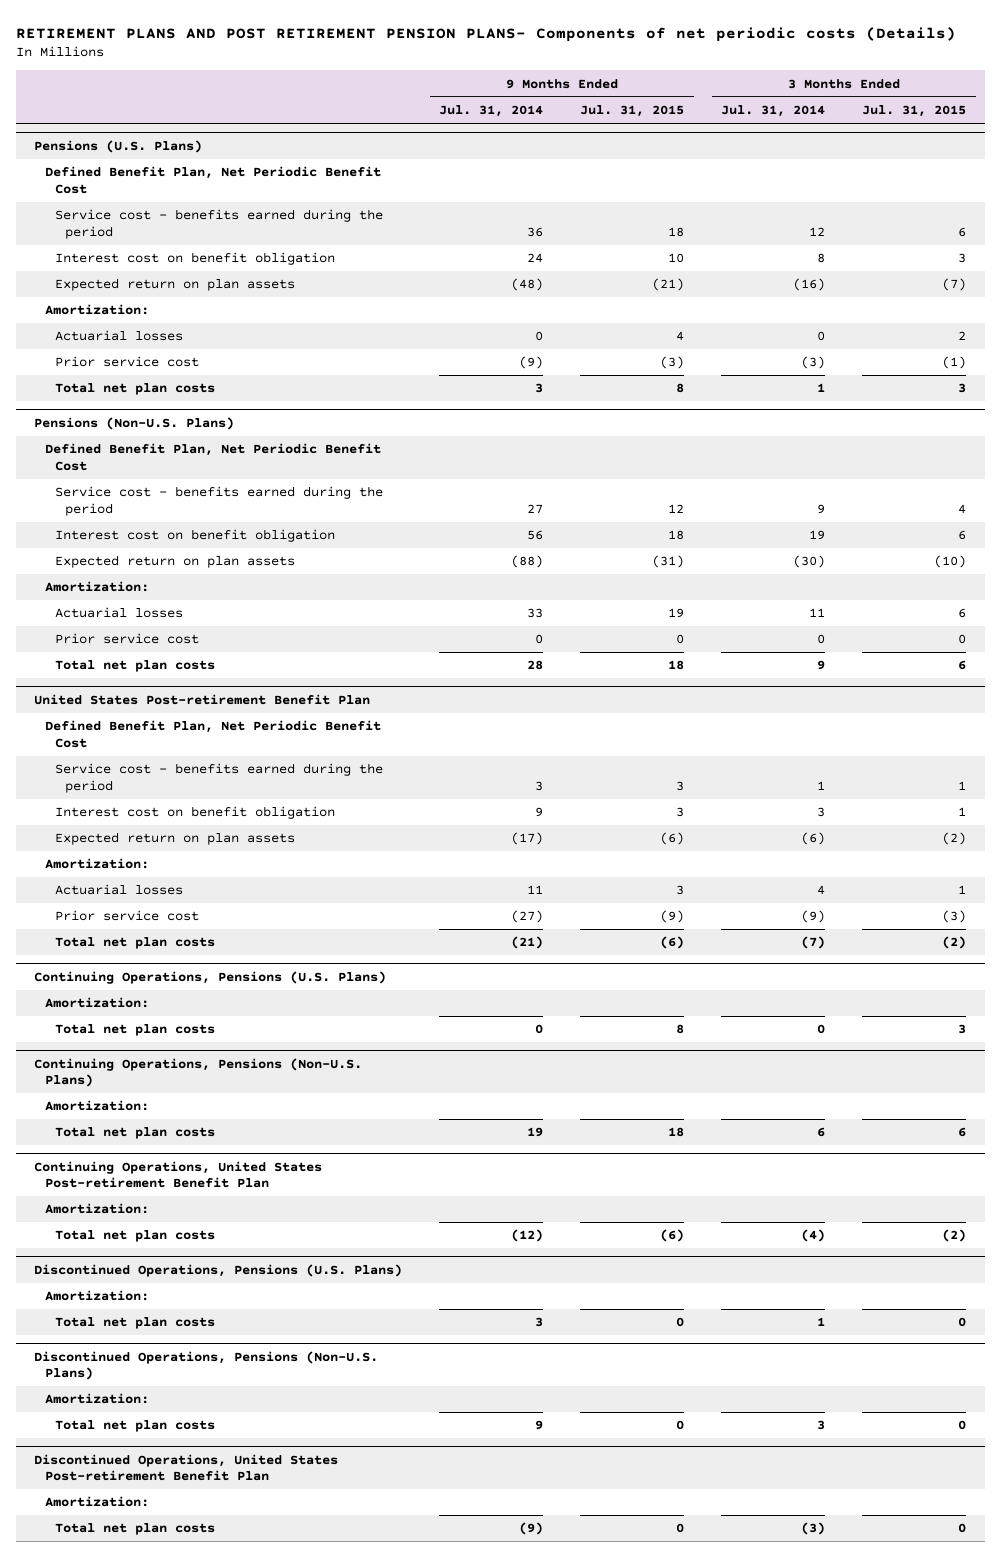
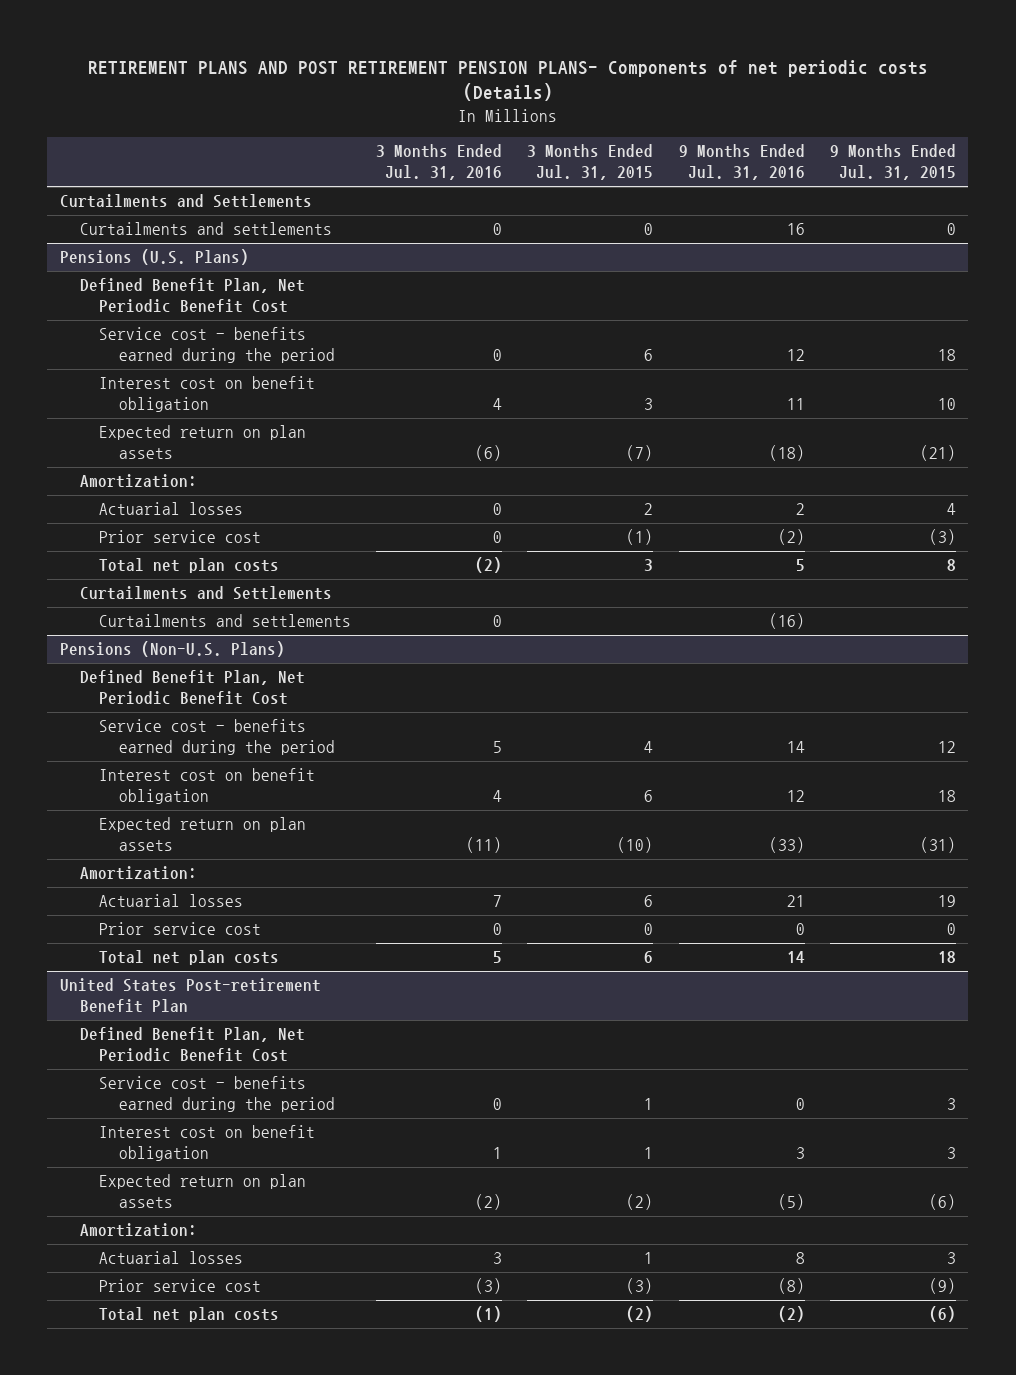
- | 9 Months Ended Jul. 31, 2014 | 9 Months Ended Jul. 31, 2015 | 3 Months Ended Jul. 31, 2014 | 3 Months Ended Jul. 31, 2015
+ | 3 Months Ended Jul. 31, 2016 | 3 Months Ended Jul. 31, 2015 | 9 Months Ended Jul. 31, 2016 | 9 Months Ended Jul. 31, 2015
+ Curtailments and Settlements
+ Curtailments and settlements | 0 | 0 | 16 | 0
@ Pensions (U.S. Plans)
+ Curtailments and Settlements
+ Curtailments and settlements | 0 | | (16) |
- Continuing Operations, Pensions (U.S. Plans)
- Amortization:
- Total net plan costs | 0 | 8 | 0 | 3
- Continuing Operations, Pensions (Non-U.S. Plans)
- Amortization:
- Total net plan costs | 19 | 18 | 6 | 6
- Continuing Operations, United States Post-retirement Benefit Plan
- Amortization:
- Total net plan costs | (12) | (6) | (4) | (2)
- Discontinued Operations, Pensions (U.S. Plans)
- Amortization:
- Total net plan costs | 3 | 0 | 1 | 0
- Discontinued Operations, Pensions (Non-U.S. Plans)
- Amortization:
- Total net plan costs | 9 | 0 | 3 | 0
- Discontinued Operations, United States Post-retirement Benefit Plan
- Amortization:
- Total net plan costs | (9) | 0 | (3) | 0

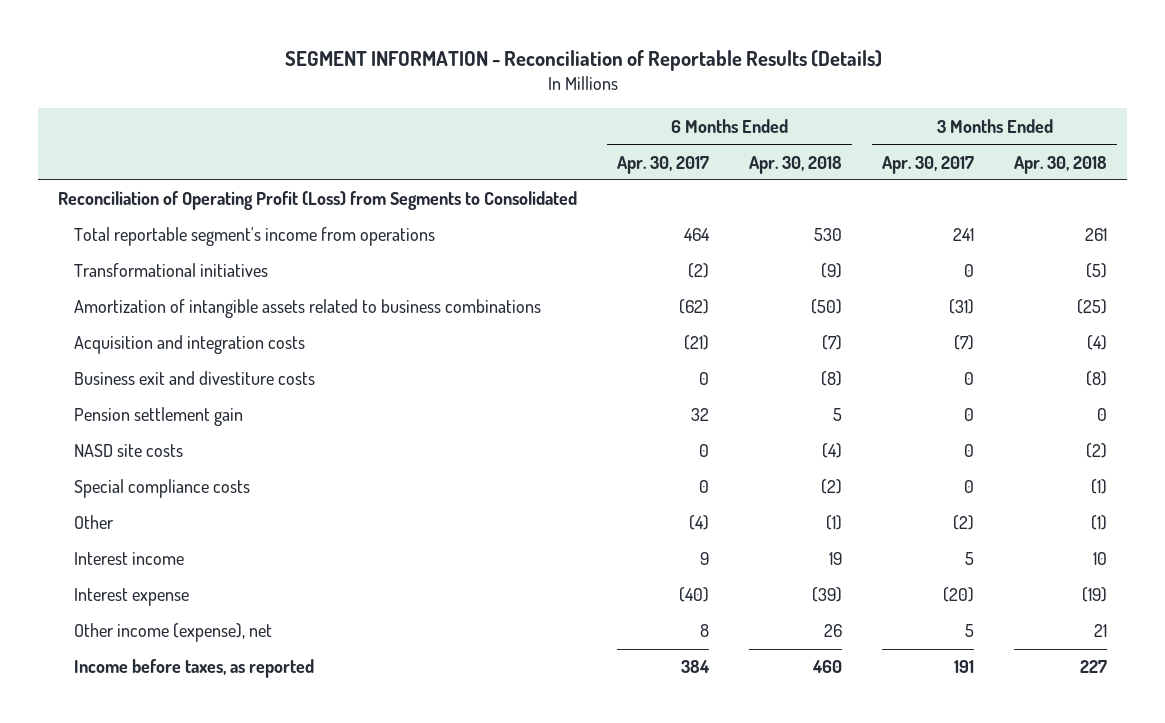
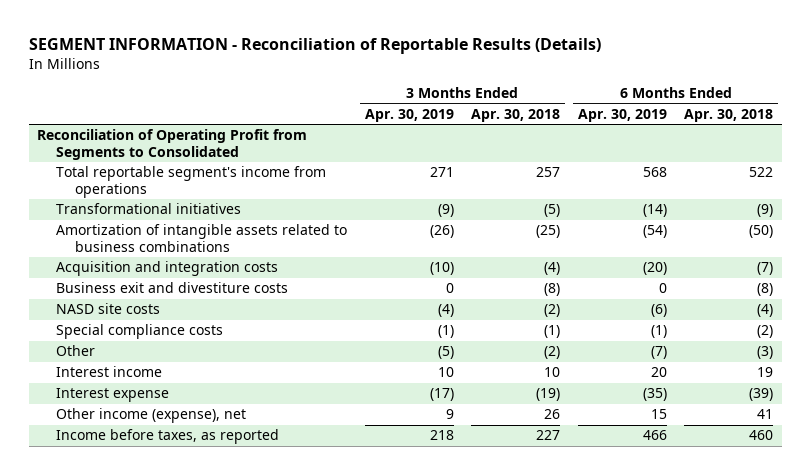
- | 6 Months Ended Apr. 30, 2017 | 6 Months Ended Apr. 30, 2018 | 3 Months Ended Apr. 30, 2017 | 3 Months Ended Apr. 30, 2018
+ | 3 Months Ended Apr. 30, 2019 | 3 Months Ended Apr. 30, 2018 | 6 Months Ended Apr. 30, 2019 | 6 Months Ended Apr. 30, 2018
- Reconciliation of Operating Profit (Loss) from Segments to Consolidated
- Total reportable segment's income from operations | 464 | 530 | 241 | 261
+ Reconciliation of Operating Profit from Segments to Consolidated
+ Total reportable segment's income from operations | 271 | 257 | 568 | 522
- Pension settlement gain | 32 | 5 | 0 | 0
- Other | (4) | (1) | (2) | (1)
+ Other | (5) | (2) | (7) | (3)
- Other income (expense), net | 8 | 26 | 5 | 21
+ Other income (expense), net | 9 | 26 | 15 | 41

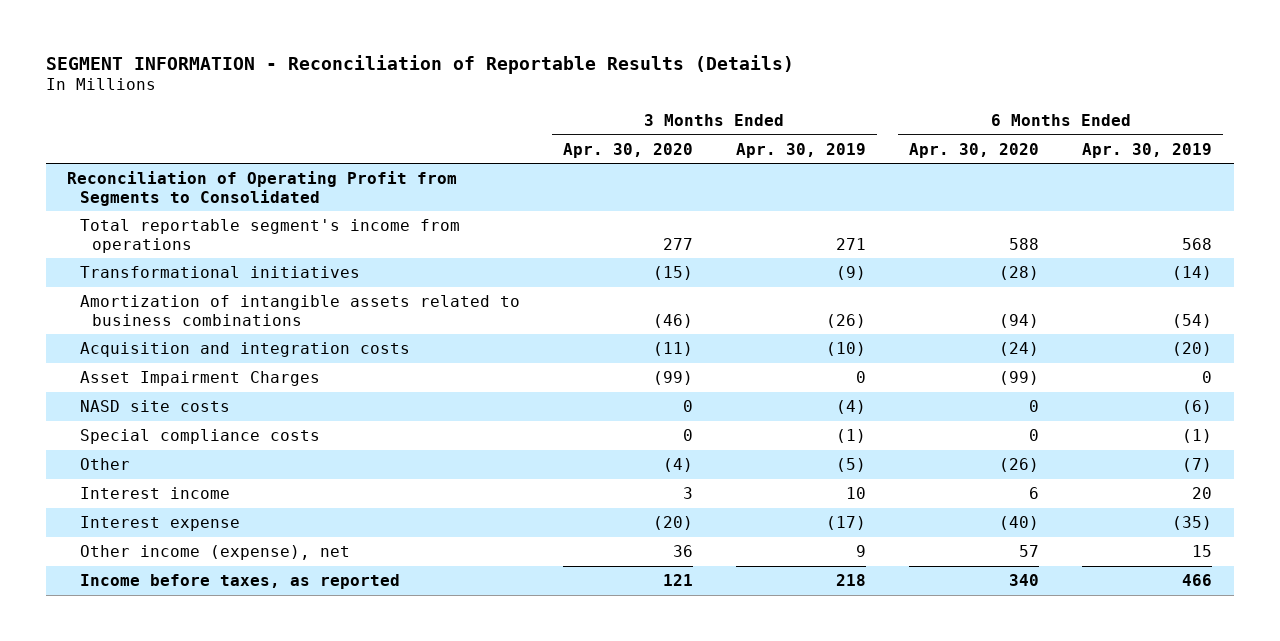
- | 3 Months Ended Apr. 30, 2019 | 3 Months Ended Apr. 30, 2018 | 6 Months Ended Apr. 30, 2019 | 6 Months Ended Apr. 30, 2018
+ | 3 Months Ended Apr. 30, 2020 | 3 Months Ended Apr. 30, 2019 | 6 Months Ended Apr. 30, 2020 | 6 Months Ended Apr. 30, 2019
- Business exit and divestiture costs | 0 | (8) | 0 | (8)
+ Asset Impairment Charges | (99) | 0 | (99) | 0

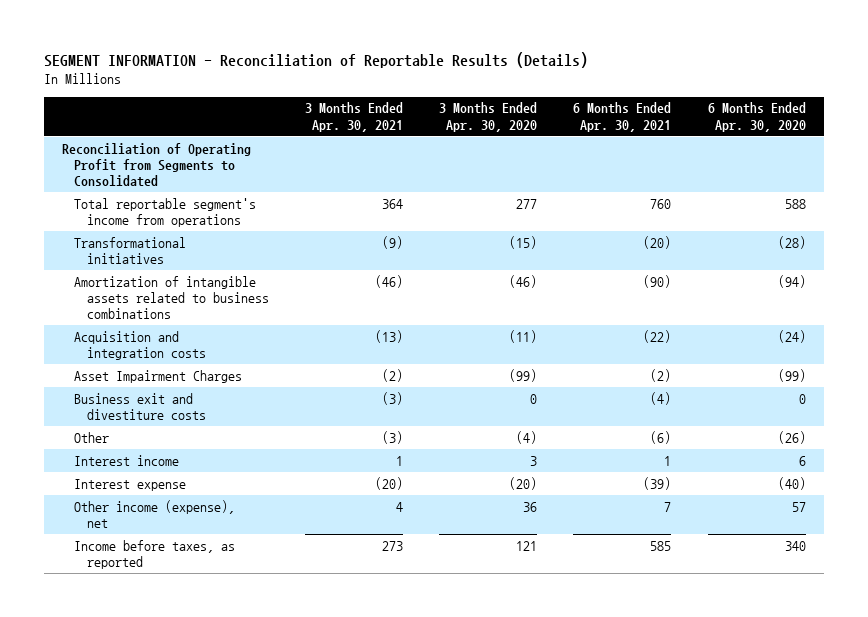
- | 3 Months Ended Apr. 30, 2020 | 3 Months Ended Apr. 30, 2019 | 6 Months Ended Apr. 30, 2020 | 6 Months Ended Apr. 30, 2019
+ | 3 Months Ended Apr. 30, 2021 | 3 Months Ended Apr. 30, 2020 | 6 Months Ended Apr. 30, 2021 | 6 Months Ended Apr. 30, 2020
- NASD site costs | 0 | (4) | 0 | (6)
- Special compliance costs | 0 | (1) | 0 | (1)
+ Business exit and divestiture costs | (3) | 0 | (4) | 0

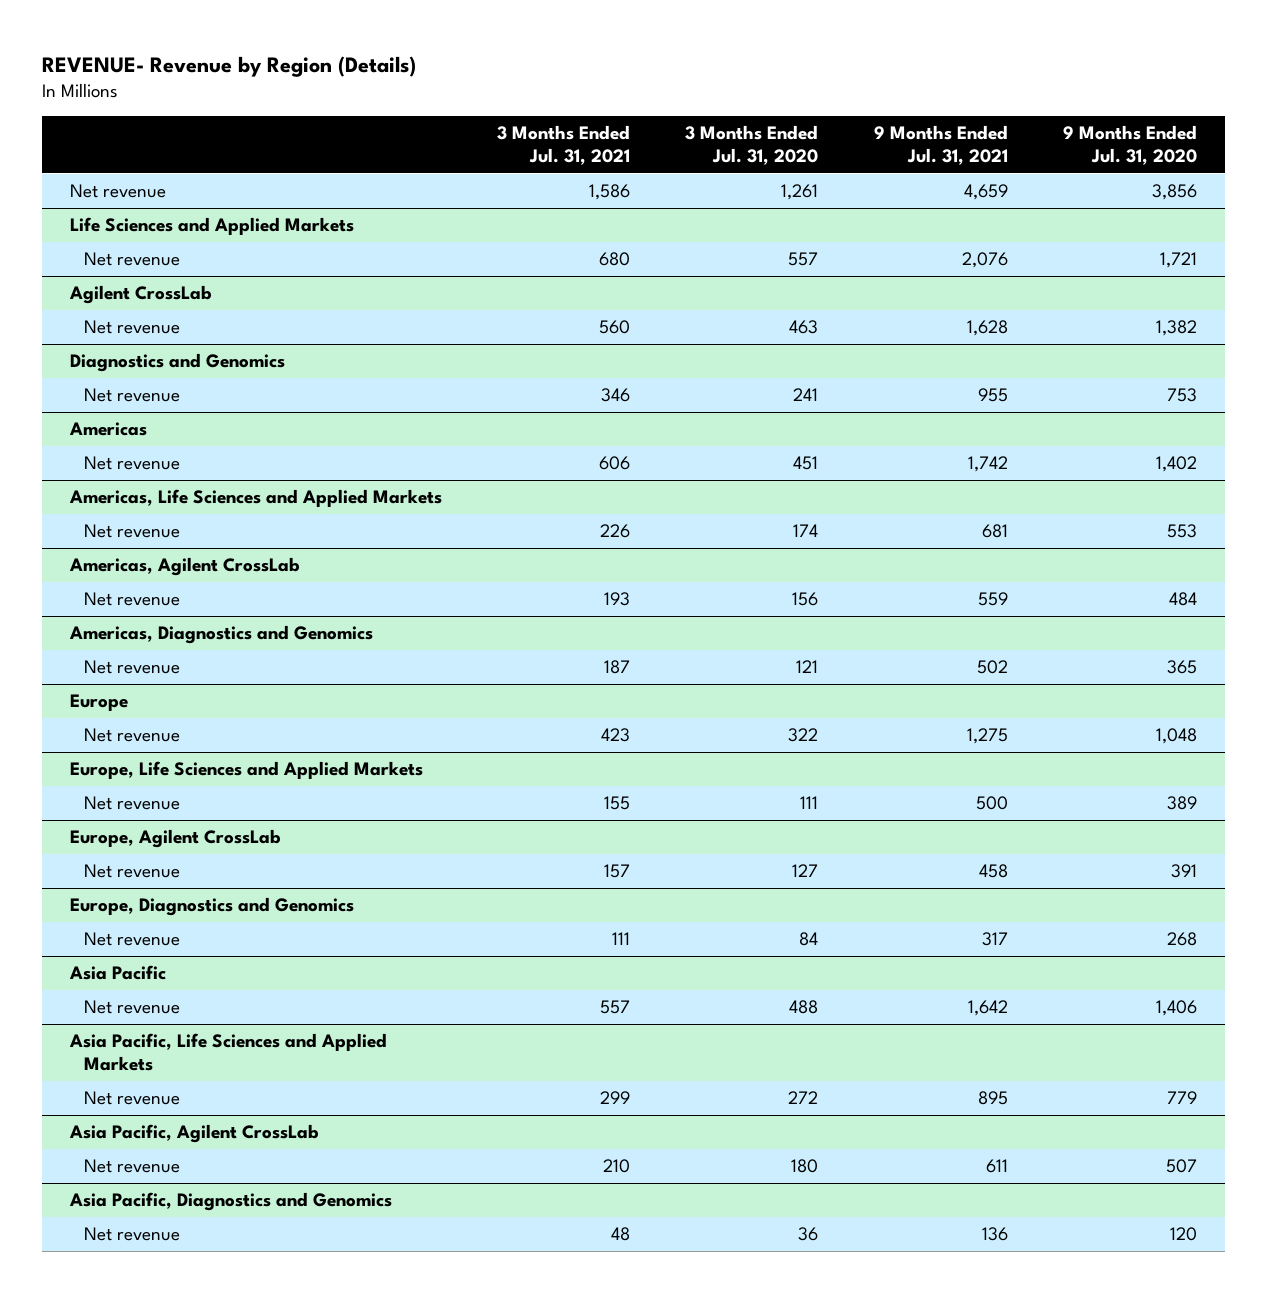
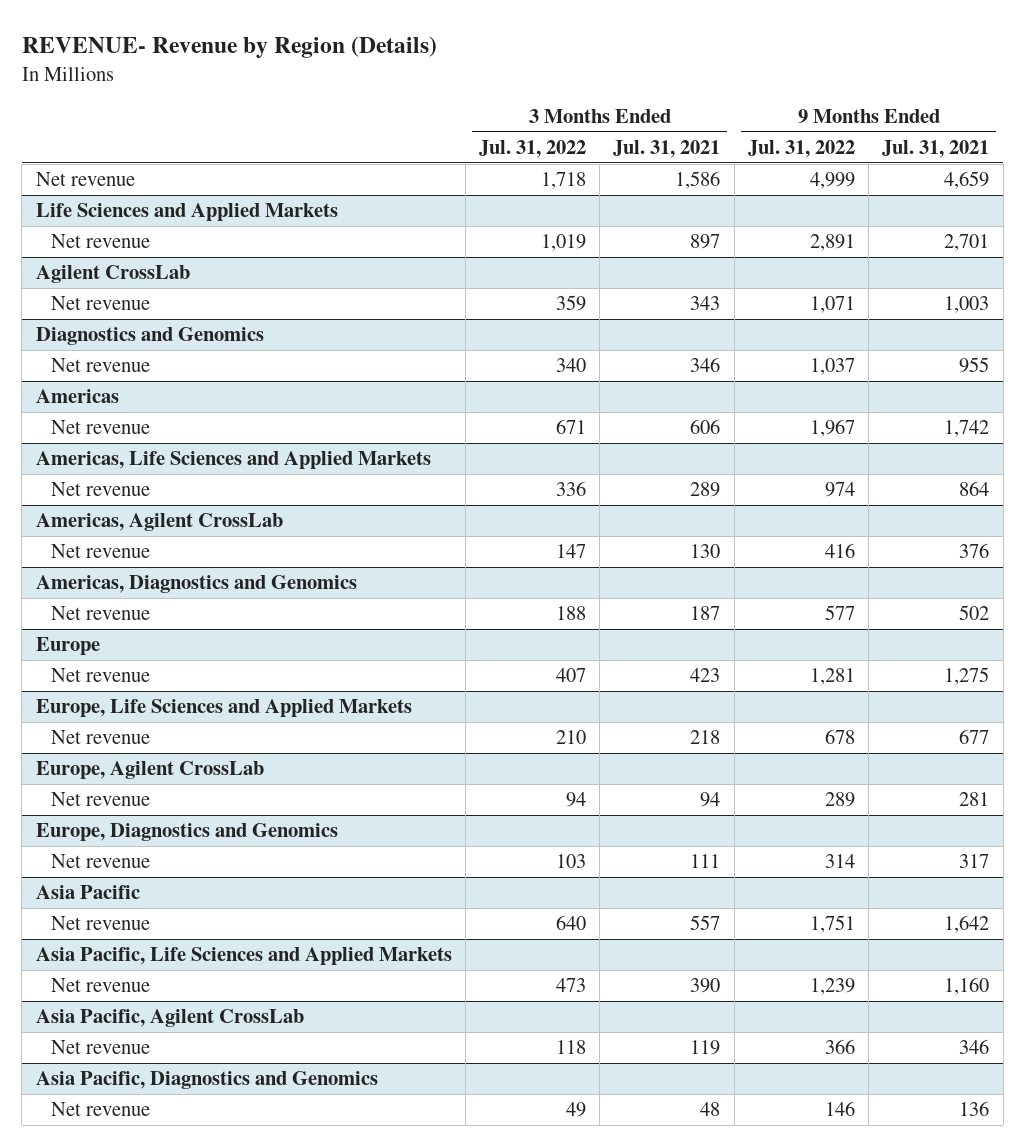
- | 3 Months Ended Jul. 31, 2021 | 3 Months Ended Jul. 31, 2020 | 9 Months Ended Jul. 31, 2021 | 9 Months Ended Jul. 31, 2020
+ | 3 Months Ended Jul. 31, 2022 | 3 Months Ended Jul. 31, 2021 | 9 Months Ended Jul. 31, 2022 | 9 Months Ended Jul. 31, 2021
@ Life Sciences and Applied Markets
- Net revenue | 680 | 557 | 2,076 | 1,721
+ Net revenue | 1,019 | 897 | 2,891 | 2,701
@ Agilent CrossLab
- Net revenue | 560 | 463 | 1,628 | 1,382
+ Net revenue | 359 | 343 | 1,071 | 1,003
@ Americas, Life Sciences and Applied Markets
- Net revenue | 226 | 174 | 681 | 553
+ Net revenue | 336 | 289 | 974 | 864
@ Americas, Agilent CrossLab
- Net revenue | 193 | 156 | 559 | 484
+ Net revenue | 147 | 130 | 416 | 376
@ Europe, Life Sciences and Applied Markets
- Net revenue | 155 | 111 | 500 | 389
+ Net revenue | 210 | 218 | 678 | 677
@ Europe, Agilent CrossLab
- Net revenue | 157 | 127 | 458 | 391
+ Net revenue | 94 | 94 | 289 | 281
@ Asia Pacific, Life Sciences and Applied Markets
- Net revenue | 299 | 272 | 895 | 779
+ Net revenue | 473 | 390 | 1,239 | 1,160
@ Asia Pacific, Agilent CrossLab
- Net revenue | 210 | 180 | 611 | 507
+ Net revenue | 118 | 119 | 366 | 346

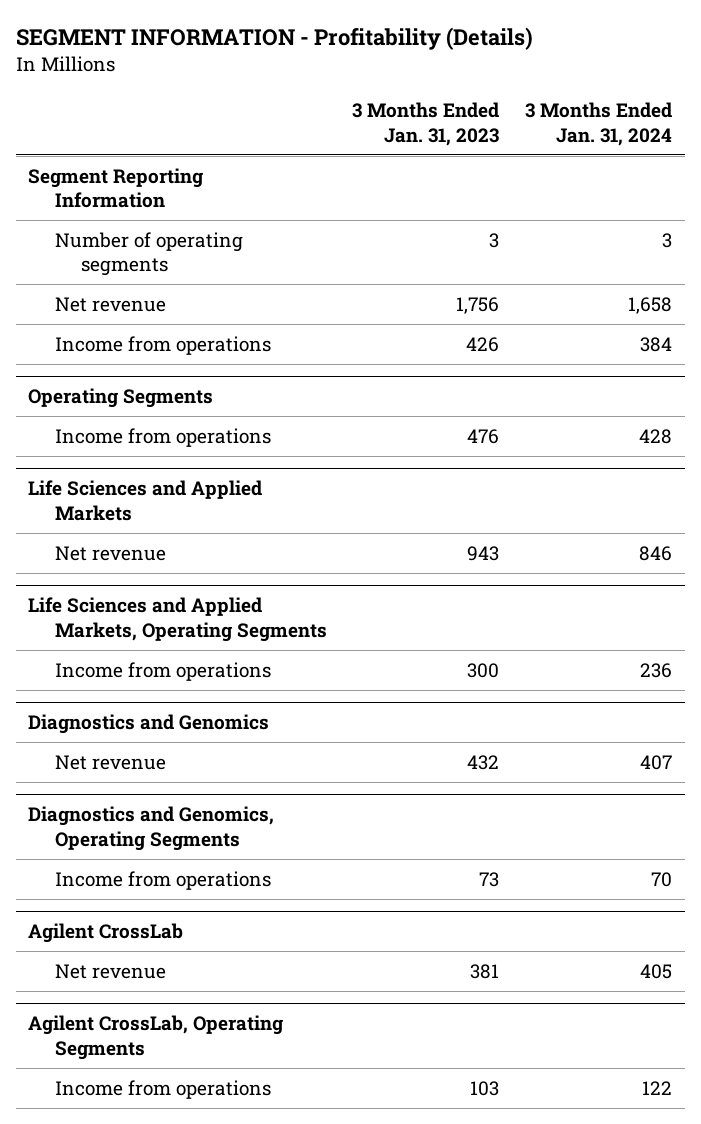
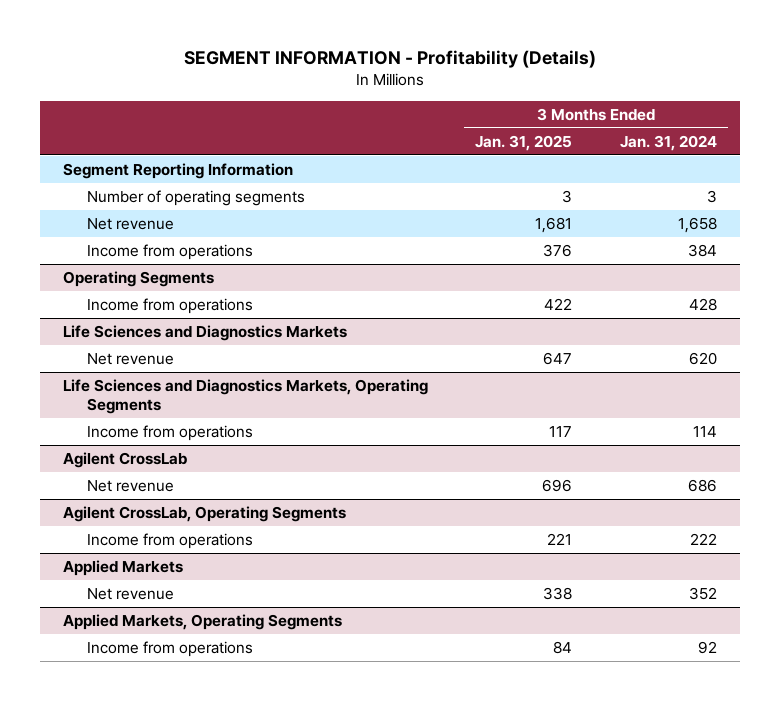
- | 3 Months Ended Jan. 31, 2023 | 3 Months Ended Jan. 31, 2024
+ | 3 Months Ended Jan. 31, 2025 | 3 Months Ended Jan. 31, 2024
- Life Sciences and Applied Markets
- Net revenue | 943 | 846
- Life Sciences and Applied Markets, Operating Segments
- Income from operations | 300 | 236
- Diagnostics and Genomics
- Net revenue | 432 | 407
- Diagnostics and Genomics, Operating Segments
- Income from operations | 73 | 70
+ Life Sciences and Diagnostics Markets
+ Net revenue | 647 | 620
+ Life Sciences and Diagnostics Markets, Operating Segments
+ Income from operations | 117 | 114
@ Agilent CrossLab
- Net revenue | 381 | 405
+ Net revenue | 696 | 686
@ Agilent CrossLab, Operating Segments
- Income from operations | 103 | 122
+ Income from operations | 221 | 222
+ Applied Markets
+ Net revenue | 338 | 352
+ Applied Markets, Operating Segments
+ Income from operations | 84 | 92

